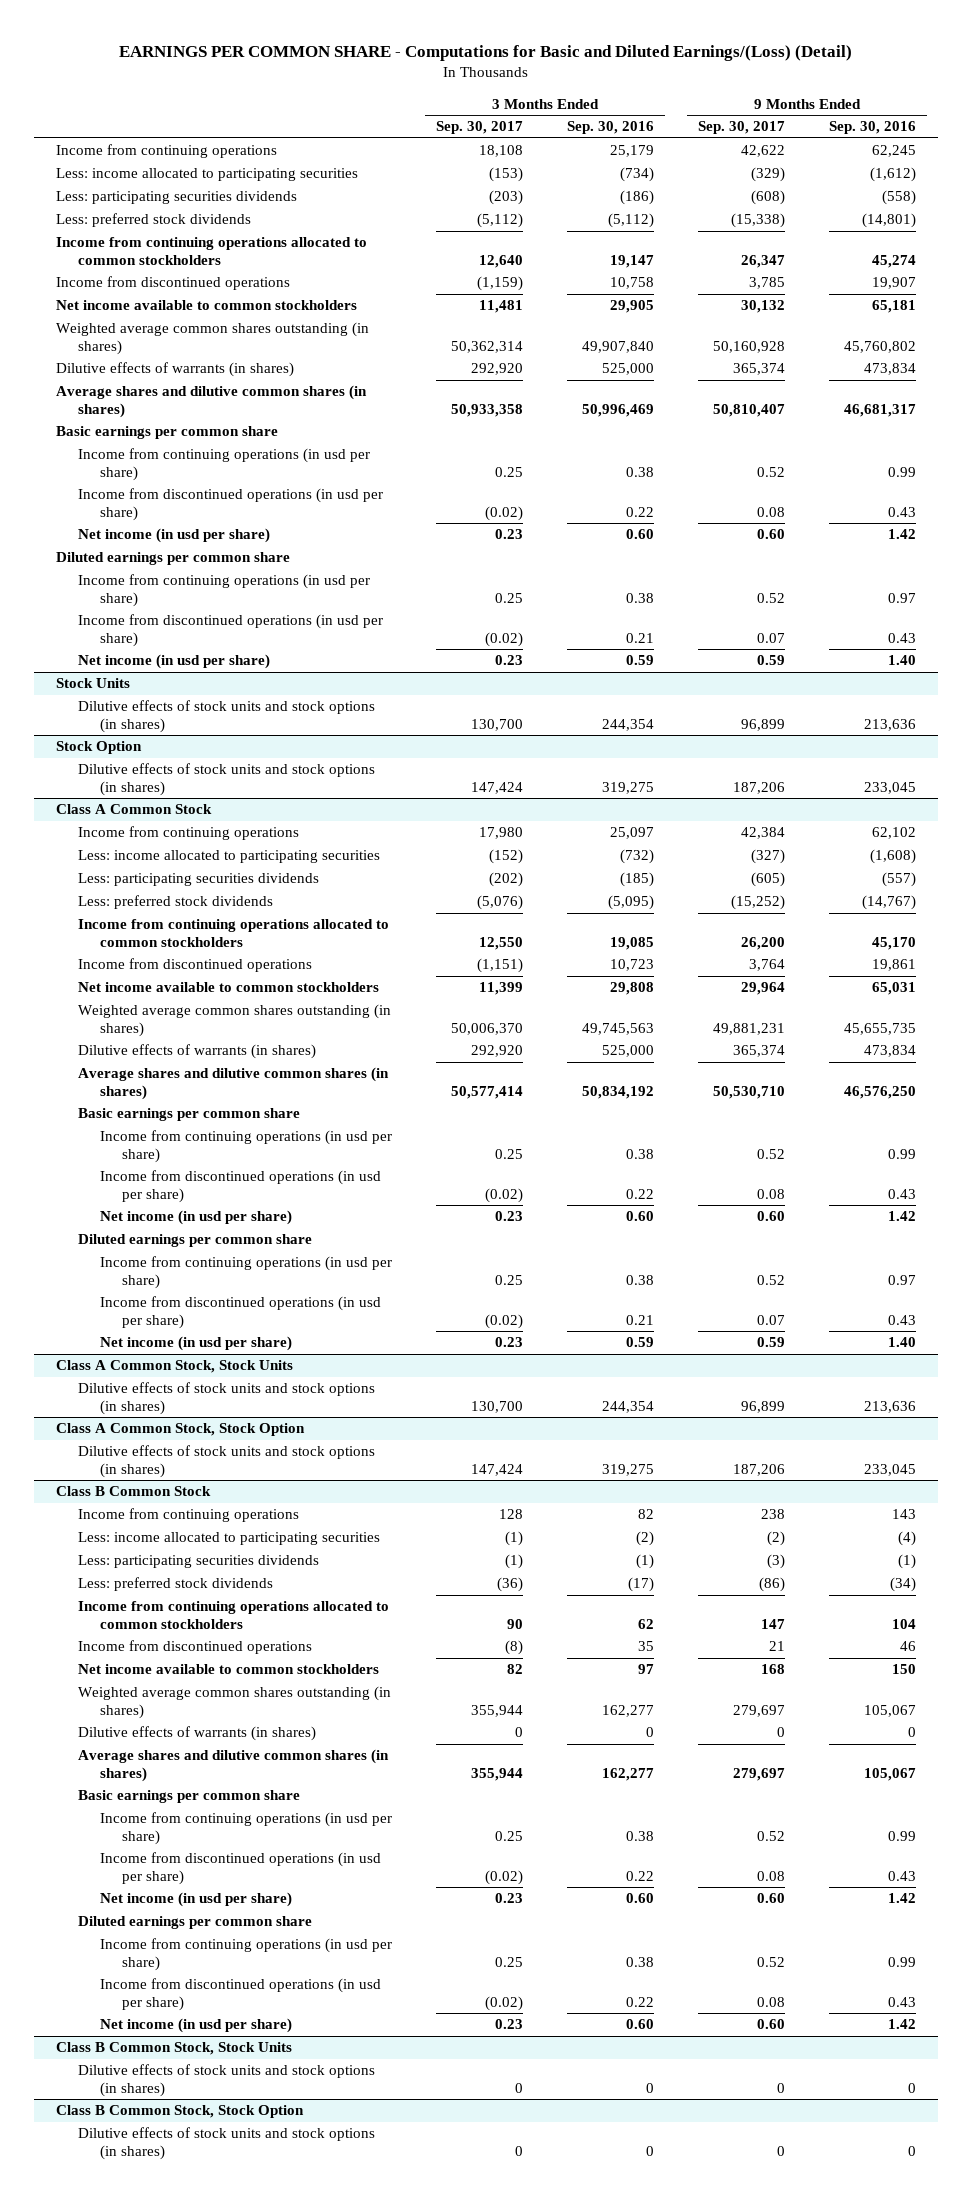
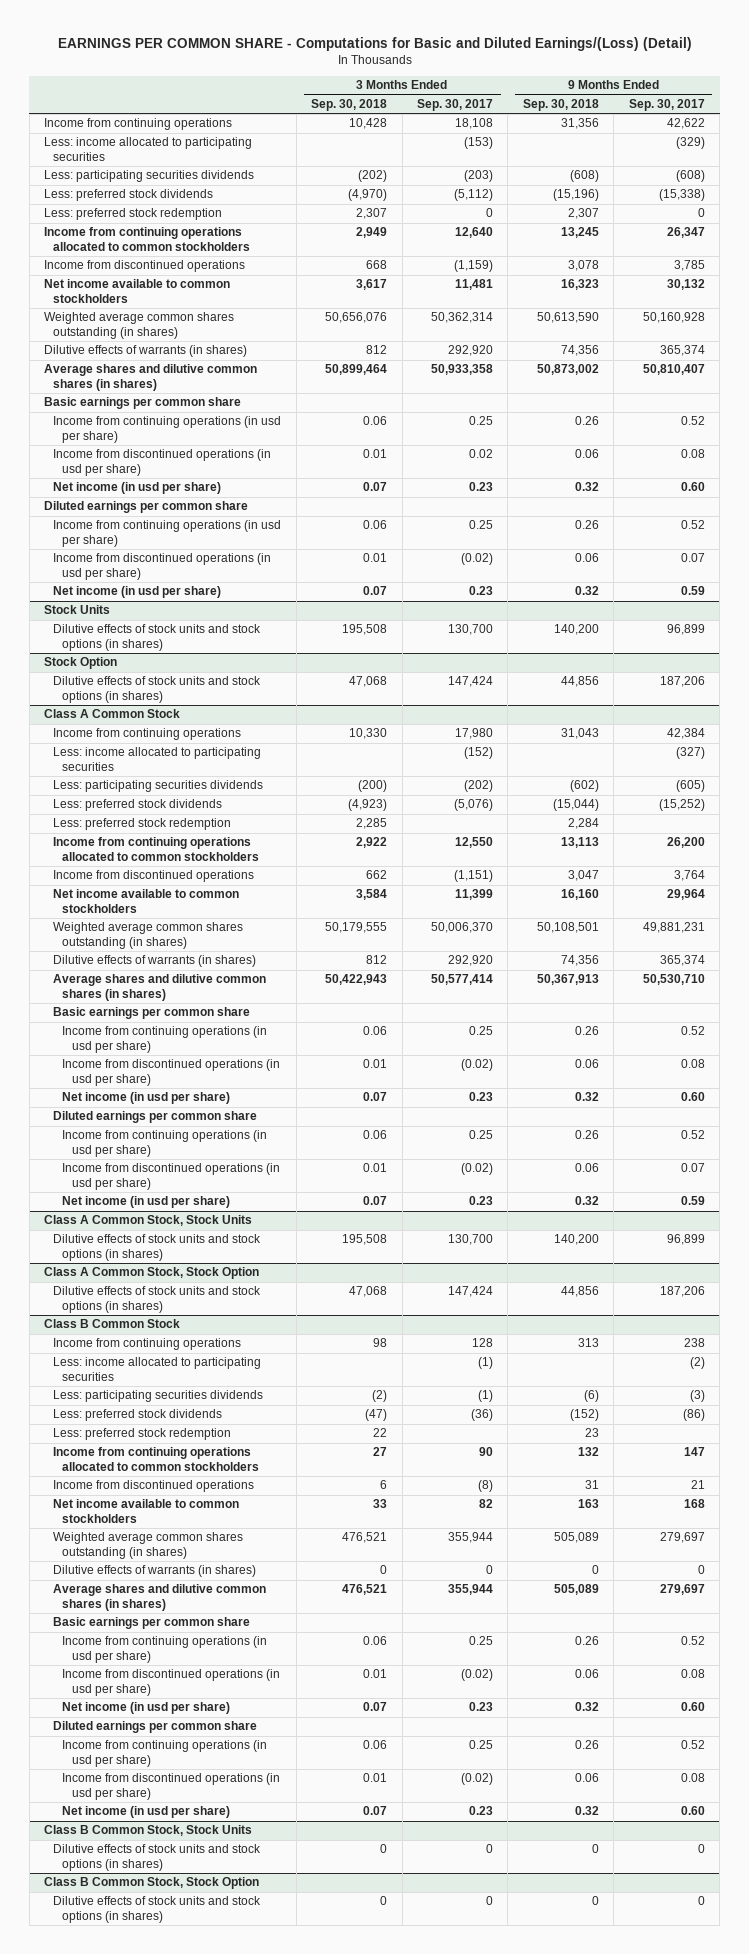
- | 3 Months Ended Sep. 30, 2017 | 3 Months Ended Sep. 30, 2016 | 9 Months Ended Sep. 30, 2017 | 9 Months Ended Sep. 30, 2016
+ | 3 Months Ended Sep. 30, 2018 | 3 Months Ended Sep. 30, 2017 | 9 Months Ended Sep. 30, 2018 | 9 Months Ended Sep. 30, 2017
+ Less: preferred stock redemption | 2,307 | 0 | 2,307 | 0
- Income from discontinued operations (in usd per share) | (0.02) | 0.22 | 0.08 | 0.43
+ Income from discontinued operations (in usd per share) | 0.01 | 0.02 | 0.06 | 0.08
@ Class A Common Stock
+ Less: preferred stock redemption | 2,285 | | 2,284 |
@ Class B Common Stock
+ Less: preferred stock redemption | 22 | | 23 |

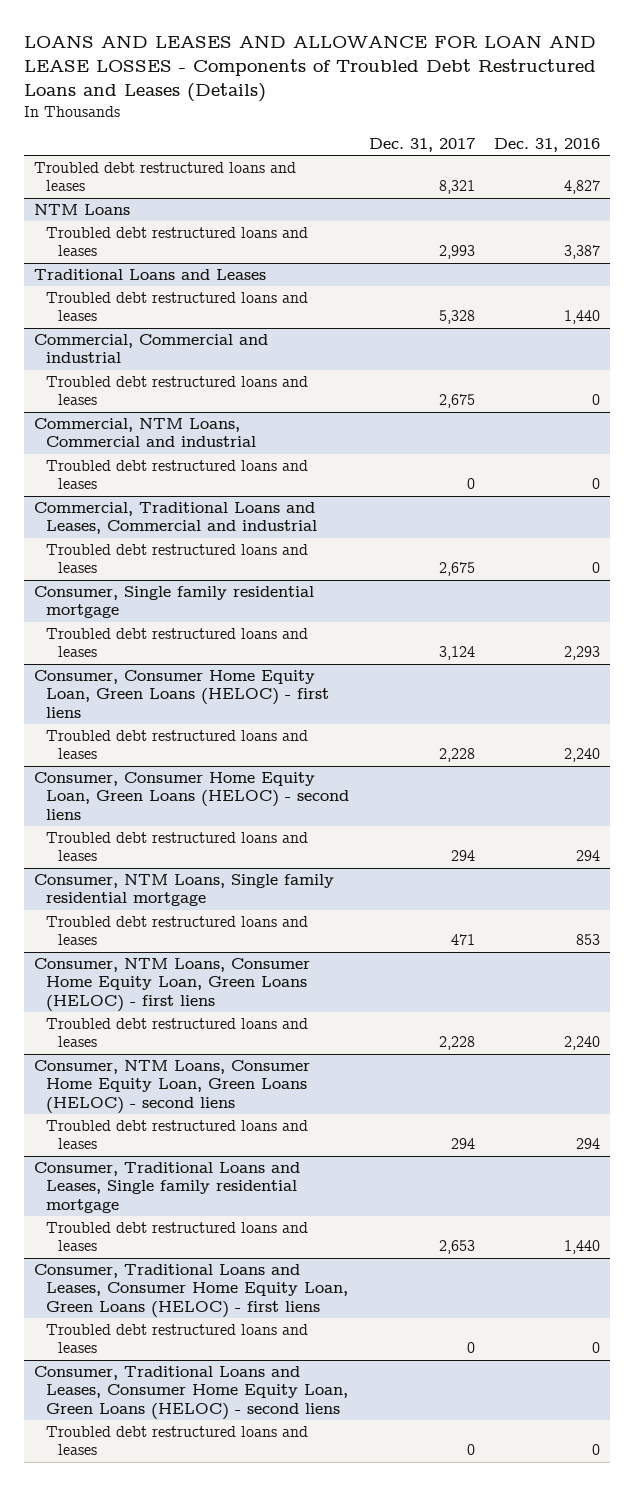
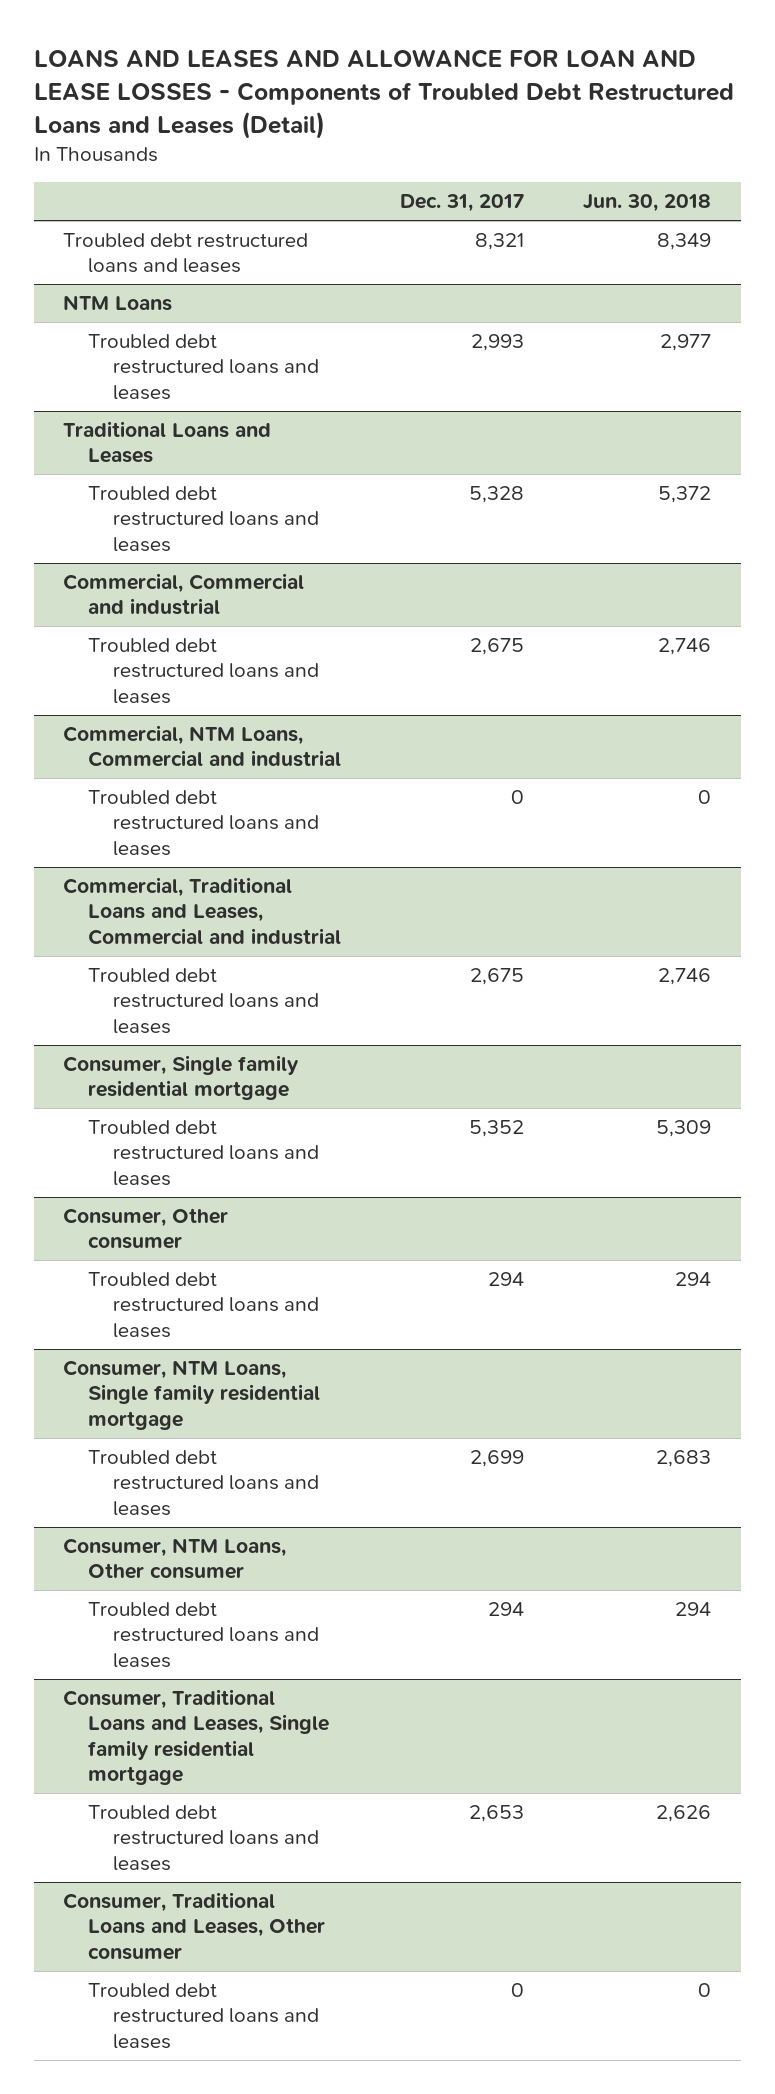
- LOANS AND LEASES AND ALLOWANCE FOR LOAN AND LEASE LOSSES - Components of Troubled Debt Restructured Loans and Leases (Details)
+ LOANS AND LEASES AND ALLOWANCE FOR LOAN AND LEASE LOSSES - Components of Troubled Debt Restructured Loans and Leases (Detail)
- | Dec. 31, 2017 | Dec. 31, 2016
+ | Dec. 31, 2017 | Jun. 30, 2018
@ Consumer, Single family residential mortgage
- Troubled debt restructured loans and leases | 3,124 | 2,293
- Consumer, Consumer Home Equity Loan, Green Loans (HELOC) - first liens
- Troubled debt restructured loans and leases | 2,228 | 2,240
- Consumer, Consumer Home Equity Loan, Green Loans (HELOC) - second liens
@ Consumer, Single family residential mortgage
+ Troubled debt restructured loans and leases | 5,352 | 5,309
+ Consumer, Other consumer
@ Consumer, NTM Loans, Single family residential mortgage
- Troubled debt restructured loans and leases | 471 | 853
- Consumer, NTM Loans, Consumer Home Equity Loan, Green Loans (HELOC) - first liens
- Troubled debt restructured loans and leases | 2,228 | 2,240
- Consumer, NTM Loans, Consumer Home Equity Loan, Green Loans (HELOC) - second liens
@ Consumer, NTM Loans, Single family residential mortgage
+ Troubled debt restructured loans and leases | 2,699 | 2,683
+ Consumer, NTM Loans, Other consumer
- Consumer, Traditional Loans and Leases, Consumer Home Equity Loan, Green Loans (HELOC) - first liens
- Troubled debt restructured loans and leases | 0 | 0
- Consumer, Traditional Loans and Leases, Consumer Home Equity Loan, Green Loans (HELOC) - second liens
+ Consumer, Traditional Loans and Leases, Other consumer

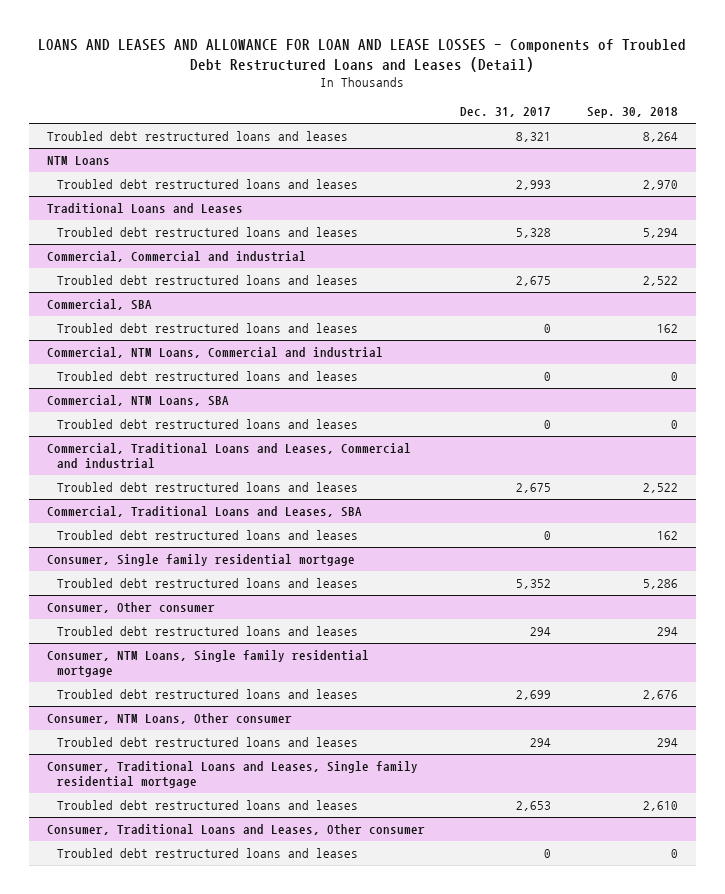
- | Dec. 31, 2017 | Jun. 30, 2018
+ | Dec. 31, 2017 | Sep. 30, 2018
+ Commercial, SBA
+ Troubled debt restructured loans and leases | 0 | 162
+ Commercial, NTM Loans, SBA
+ Troubled debt restructured loans and leases | 0 | 0
+ Commercial, Traditional Loans and Leases, SBA
+ Troubled debt restructured loans and leases | 0 | 162

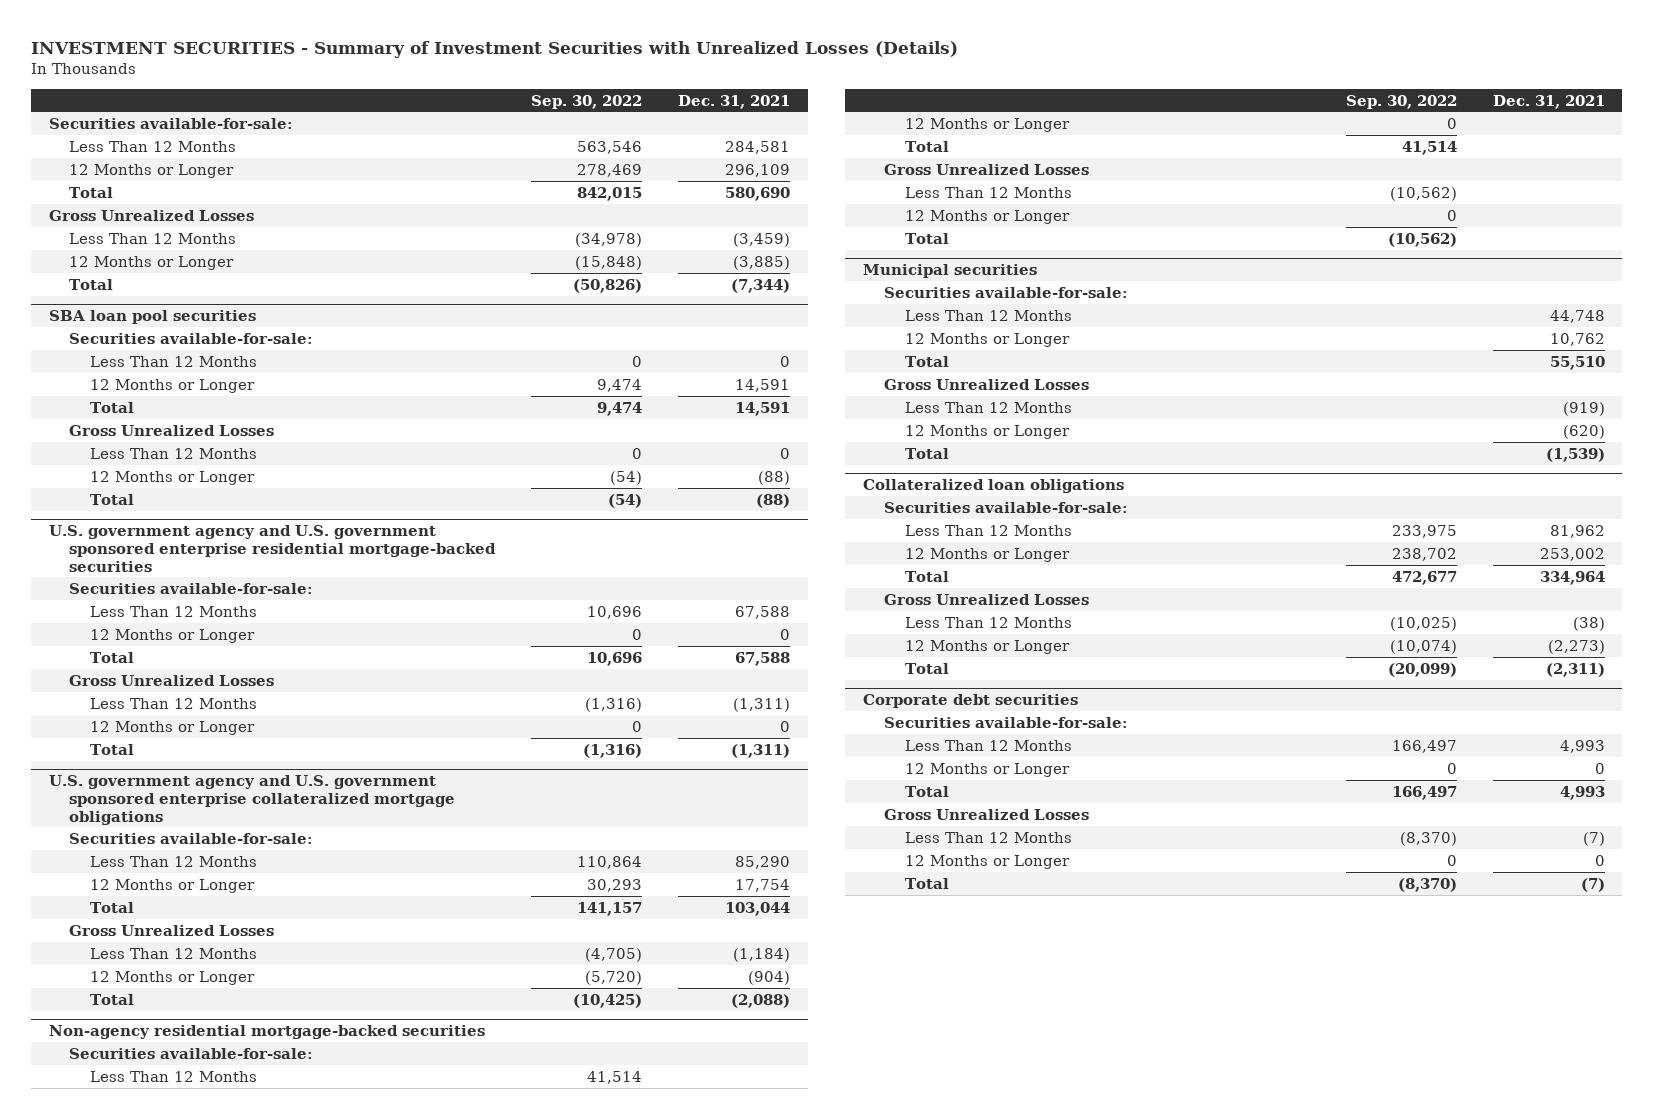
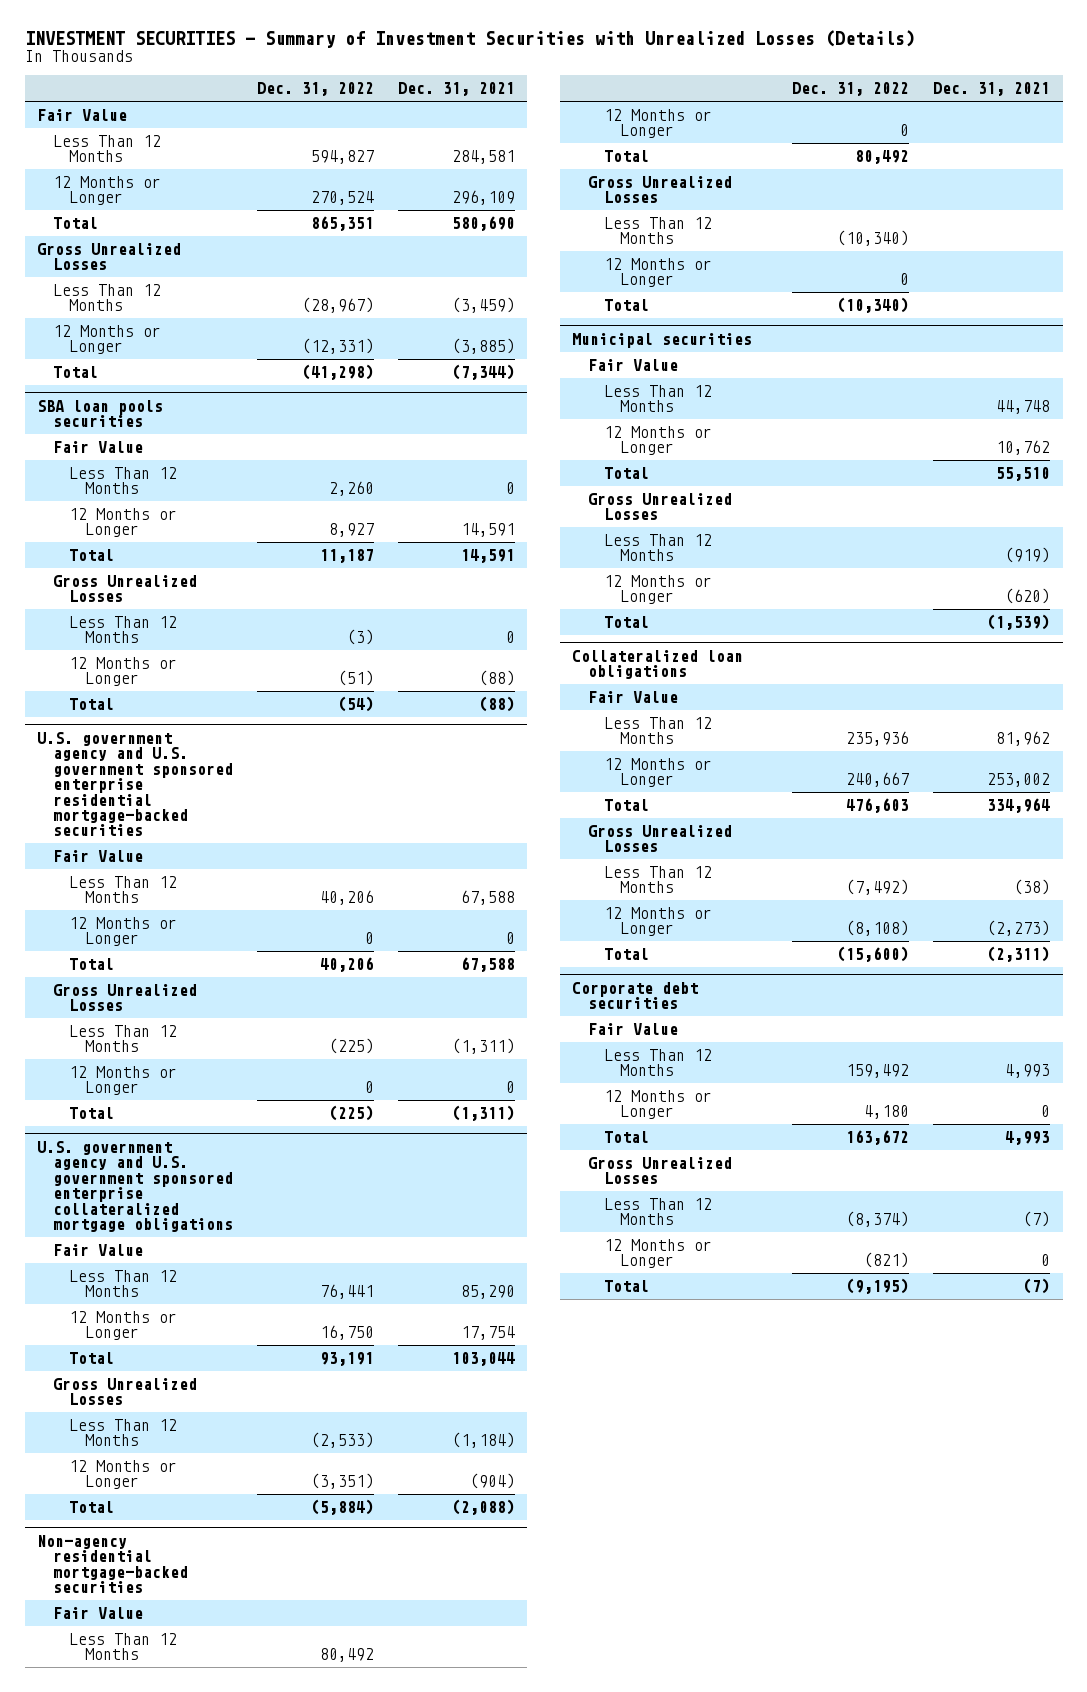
- | Sep. 30, 2022 | Dec. 31, 2021
+ | Dec. 31, 2022 | Dec. 31, 2021
- Securities available-for-sale:
+ Fair Value
- SBA loan pool securities
- Securities available-for-sale:
+ SBA loan pools securities
+ Fair Value
@ U.S. government agency and U.S. government sponsored enterprise residential mortgage-backed securities
- Securities available-for-sale:
+ Fair Value
@ U.S. government agency and U.S. government sponsored enterprise collateralized mortgage obligations
- Securities available-for-sale:
+ Fair Value
@ Non-agency residential mortgage-backed securities
- Securities available-for-sale:
+ Fair Value
@ Municipal securities
- Securities available-for-sale:
+ Fair Value
@ Collateralized loan obligations
- Securities available-for-sale:
+ Fair Value
@ Corporate debt securities
- Securities available-for-sale:
+ Fair Value

